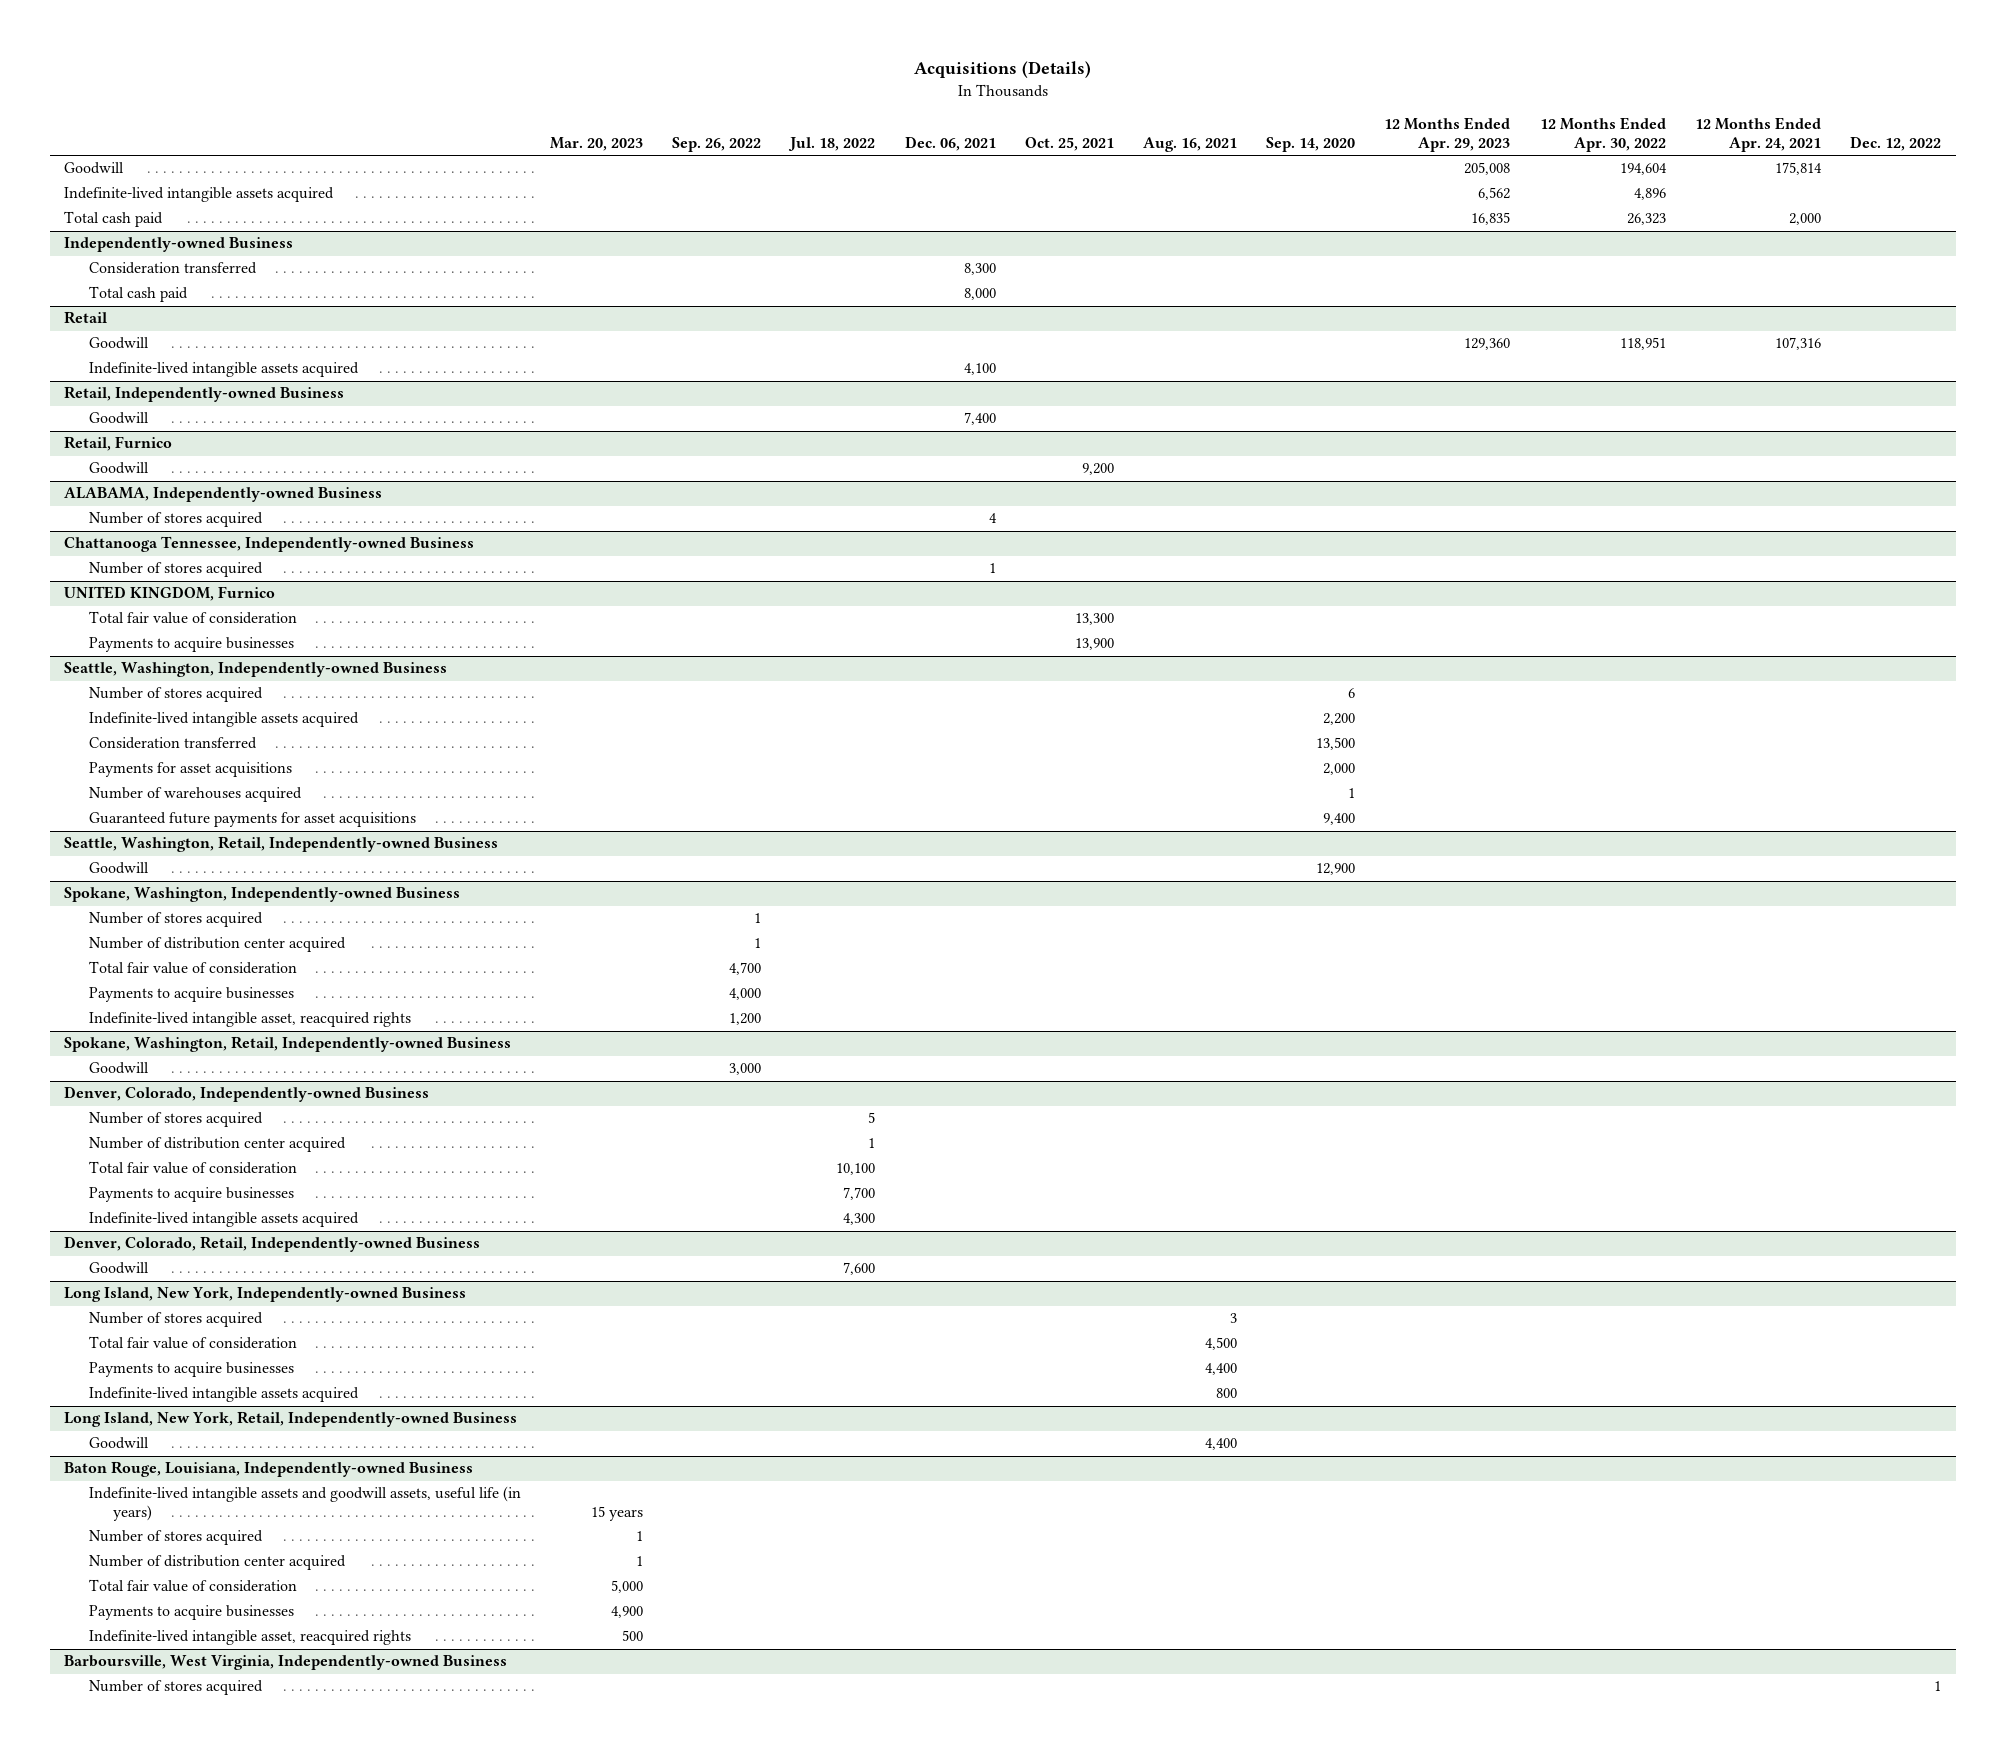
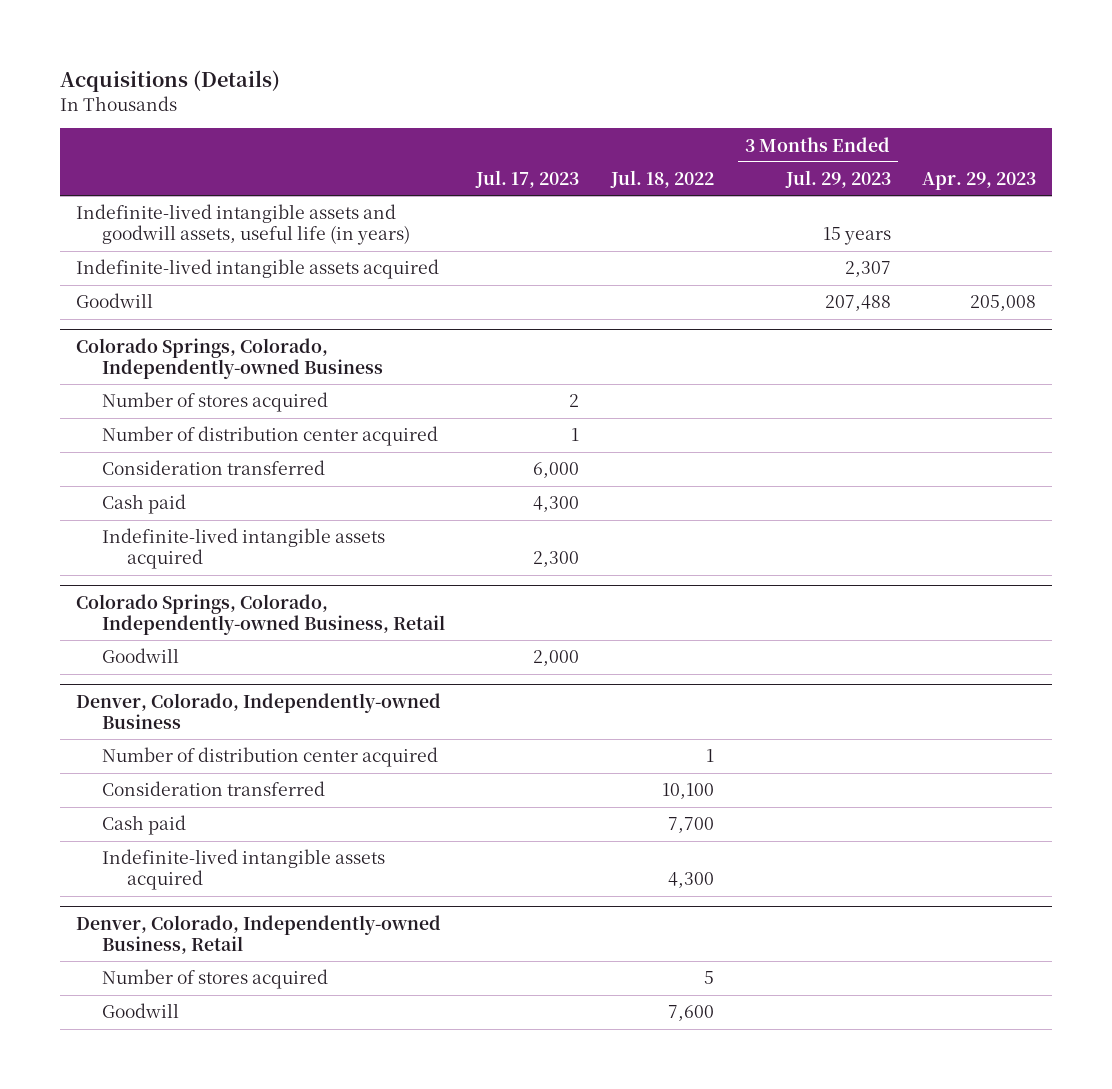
- | Mar. 20, 2023 | Sep. 26, 2022 | Jul. 18, 2022 | Dec. 06, 2021 | Oct. 25, 2021 | Aug. 16, 2021 | Sep. 14, 2020 | 12 Months Ended Apr. 29, 2023 | 12 Months Ended Apr. 30, 2022 | 12 Months Ended Apr. 24, 2021 | Dec. 12, 2022
+ | Jul. 17, 2023 | Jul. 18, 2022 | 3 Months Ended Jul. 29, 2023 | Apr. 29, 2023
+ Indefinite-lived intangible assets and goodwill assets, useful life (in years) | | | 15 years |
- Total cash paid | | | | | | | | 16,835 | 26,323 | 2,000 |
- Independently-owned Business
moved down: Goodwill | | | 207,488 | 205,008
+ Colorado Springs, Colorado, Independently-owned Business
+ Number of stores acquired | 2 | | |
+ Number of distribution center acquired | 1 | | |
- Total cash paid | | | | 8,000 | | | | | | |
- Retail
- Goodwill | | | | | | | | 129,360 | 118,951 | 107,316 |
- Indefinite-lived intangible assets acquired | | | | 4,100 | | | | | | |
- Retail, Independently-owned Business
+ Cash paid | 4,300 | | |
+ Indefinite-lived intangible assets acquired | 2,300 | | |
+ Colorado Springs, Colorado, Independently-owned Business, Retail
- Retail, Furnico
- Goodwill | | | | | 9,200 | | | | | |
- ALABAMA, Independently-owned Business
- Number of stores acquired | | | | 4 | | | | | | |
- Chattanooga Tennessee, Independently-owned Business
- Number of stores acquired | | | | 1 | | | | | | |
- UNITED KINGDOM, Furnico
- Total fair value of consideration | | | | | 13,300 | | | | | |
- Payments to acquire businesses | | | | | 13,900 | | | | | |
- Seattle, Washington, Independently-owned Business
- Number of stores acquired | | | | | | | 6 | | | |
- Indefinite-lived intangible assets acquired | | | | | | | 2,200 | | | |
- Consideration transferred | | | | | | | 13,500 | | | |
- Payments for asset acquisitions | | | | | | | 2,000 | | | |
- Number of warehouses acquired | | | | | | | 1 | | | |
- Guaranteed future payments for asset acquisitions | | | | | | | 9,400 | | | |
- Seattle, Washington, Retail, Independently-owned Business
- Goodwill | | | | | | | 12,900 | | | |
- Spokane, Washington, Independently-owned Business
- Number of stores acquired | | 1 | | | | | | | | |
- Number of distribution center acquired | | 1 | | | | | | | | |
- Total fair value of consideration | | 4,700 | | | | | | | | |
- Payments to acquire businesses | | 4,000 | | | | | | | | |
- Indefinite-lived intangible asset, reacquired rights | | 1,200 | | | | | | | | |
- Spokane, Washington, Retail, Independently-owned Business
- Goodwill | | 3,000 | | | | | | | | |
@ Denver, Colorado, Independently-owned Business
- Number of stores acquired | | | 5 | | | | | | | |
- Total fair value of consideration | | | 10,100 | | | | | | | |
- Payments to acquire businesses | | | 7,700 | | | | | | | |
+ Consideration transferred | | 10,100 | |
+ Cash paid | | 7,700 | |
- Denver, Colorado, Retail, Independently-owned Business
+ Denver, Colorado, Independently-owned Business, Retail
+ Number of stores acquired | | 5 | |
- Long Island, New York, Independently-owned Business
- Number of stores acquired | | | | | | 3 | | | | |
- Total fair value of consideration | | | | | | 4,500 | | | | |
- Payments to acquire businesses | | | | | | 4,400 | | | | |
- Indefinite-lived intangible assets acquired | | | | | | 800 | | | | |
- Long Island, New York, Retail, Independently-owned Business
- Goodwill | | | | | | 4,400 | | | | |
- Baton Rouge, Louisiana, Independently-owned Business
- Indefinite-lived intangible assets and goodwill assets, useful life (in years) | 15 years | | | | | | | | | |
- Number of stores acquired | 1 | | | | | | | | | |
- Number of distribution center acquired | 1 | | | | | | | | | |
- Total fair value of consideration | 5,000 | | | | | | | | | |
- Payments to acquire businesses | 4,900 | | | | | | | | | |
- Indefinite-lived intangible asset, reacquired rights | 500 | | | | | | | | | |
- Barboursville, West Virginia, Independently-owned Business
- Number of stores acquired | | | | | | | | | | | 1

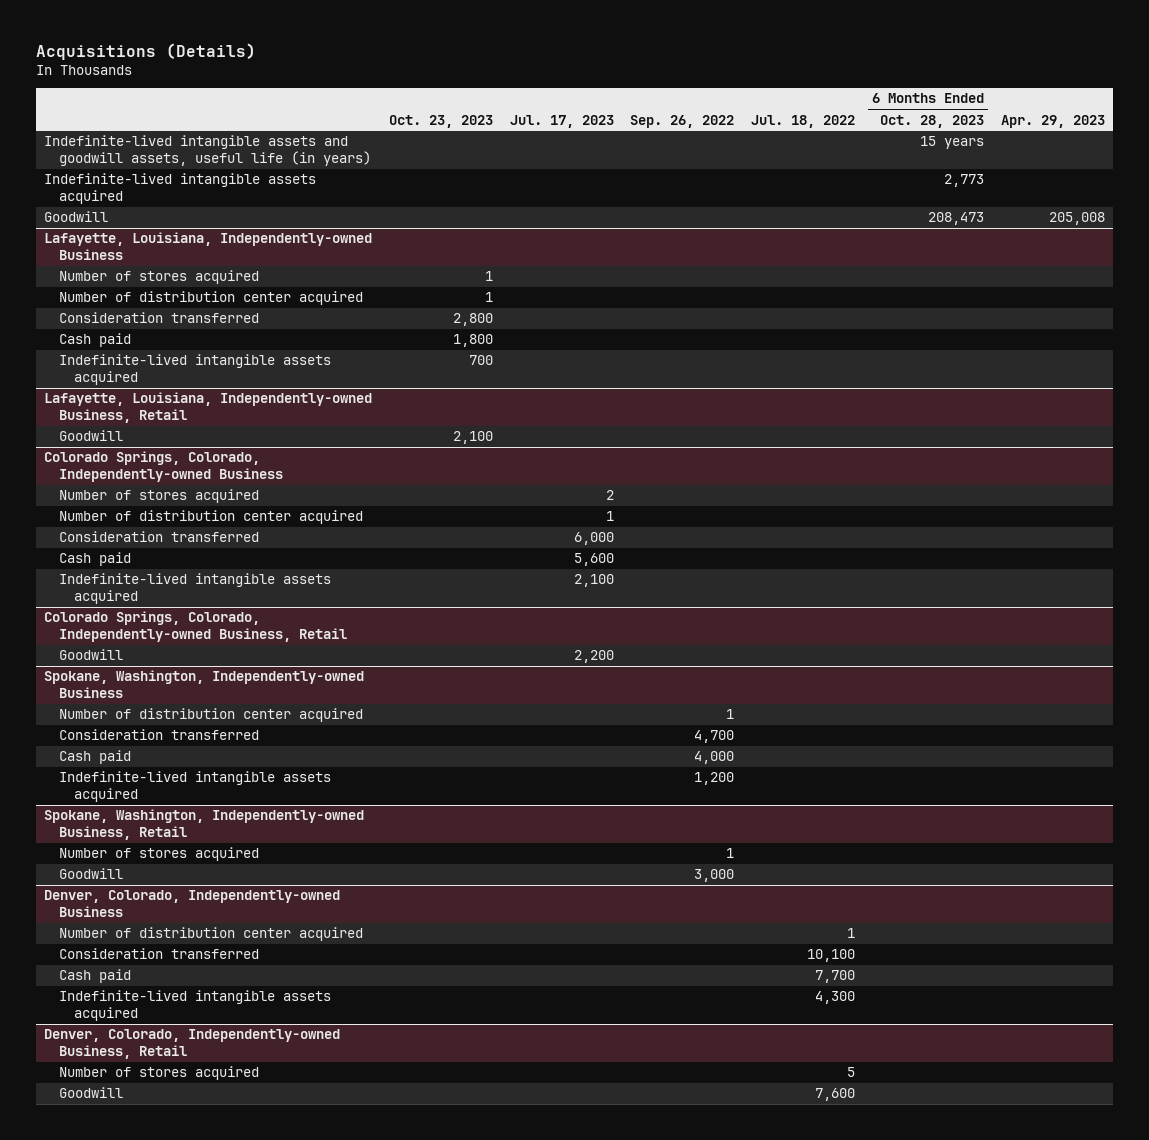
- | Jul. 17, 2023 | Jul. 18, 2022 | 3 Months Ended Jul. 29, 2023 | Apr. 29, 2023
+ | Oct. 23, 2023 | Jul. 17, 2023 | Sep. 26, 2022 | Jul. 18, 2022 | 6 Months Ended Oct. 28, 2023 | Apr. 29, 2023
+ Lafayette, Louisiana, Independently-owned Business
+ Number of stores acquired | 1 | | | | |
+ Number of distribution center acquired | 1 | | | | |
+ Consideration transferred | 2,800 | | | | |
+ Cash paid | 1,800 | | | | |
+ Indefinite-lived intangible assets acquired | 700 | | | | |
+ Lafayette, Louisiana, Independently-owned Business, Retail
+ Goodwill | 2,100 | | | | |
@ Colorado Springs, Colorado, Independently-owned Business
- Cash paid | 4,300 | | |
- Indefinite-lived intangible assets acquired | 2,300 | | |
+ Cash paid | | 5,600 | | | |
+ Indefinite-lived intangible assets acquired | | 2,100 | | | |
@ Colorado Springs, Colorado, Independently-owned Business, Retail
- Goodwill | 2,000 | | |
+ Goodwill | | 2,200 | | | |
+ Spokane, Washington, Independently-owned Business
+ Number of distribution center acquired | | | 1 | | |
+ Consideration transferred | | | 4,700 | | |
+ Cash paid | | | 4,000 | | |
+ Indefinite-lived intangible assets acquired | | | 1,200 | | |
+ Spokane, Washington, Independently-owned Business, Retail
+ Number of stores acquired | | | 1 | | |
+ Goodwill | | | 3,000 | | |

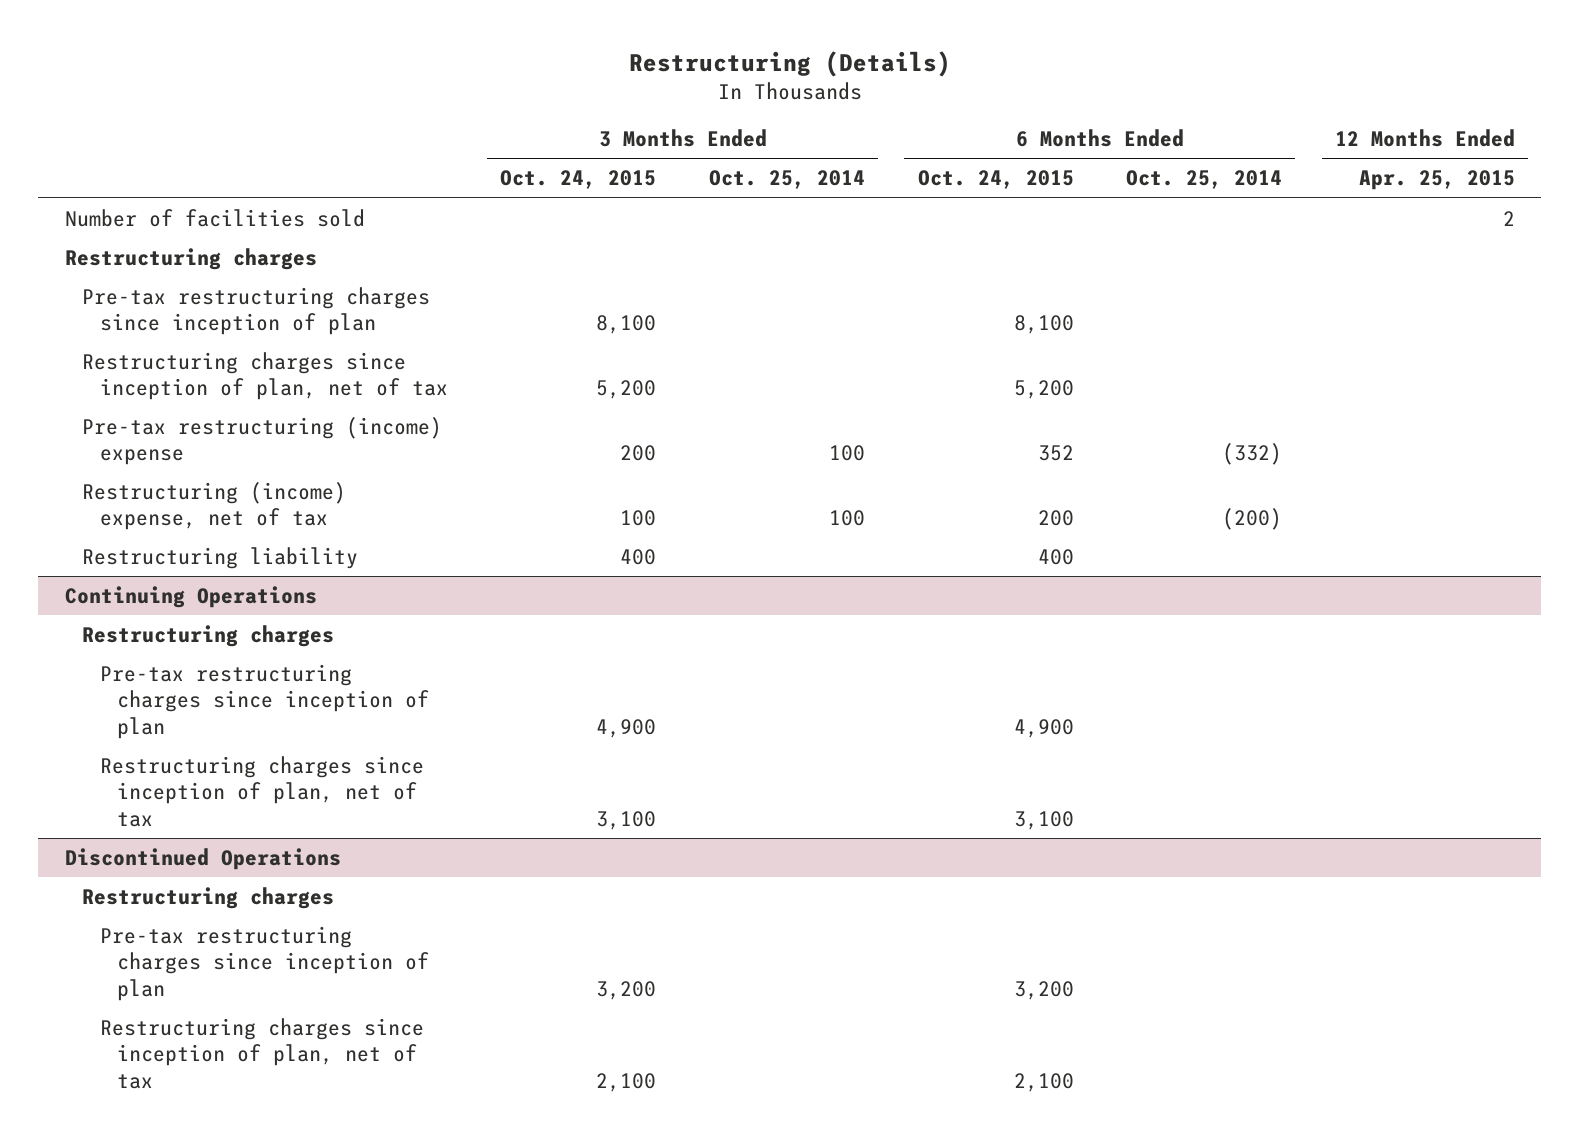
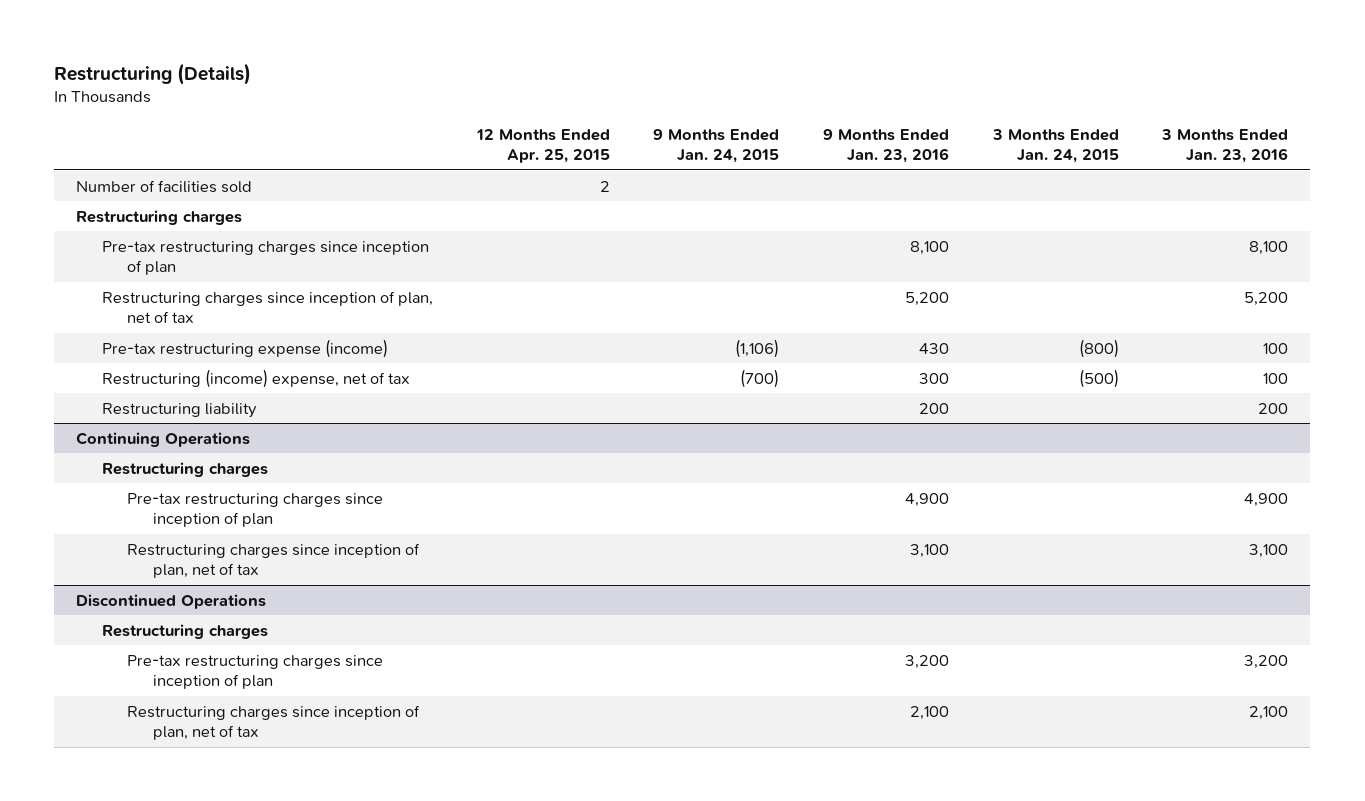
- | 3 Months Ended Oct. 24, 2015 | 3 Months Ended Oct. 25, 2014 | 6 Months Ended Oct. 24, 2015 | 6 Months Ended Oct. 25, 2014 | 12 Months Ended Apr. 25, 2015
+ | 12 Months Ended Apr. 25, 2015 | 9 Months Ended Jan. 24, 2015 | 9 Months Ended Jan. 23, 2016 | 3 Months Ended Jan. 24, 2015 | 3 Months Ended Jan. 23, 2016
- Pre-tax restructuring (income) expense | 200 | 100 | 352 | (332) |
+ Pre-tax restructuring expense (income) | | (1,106) | 430 | (800) | 100

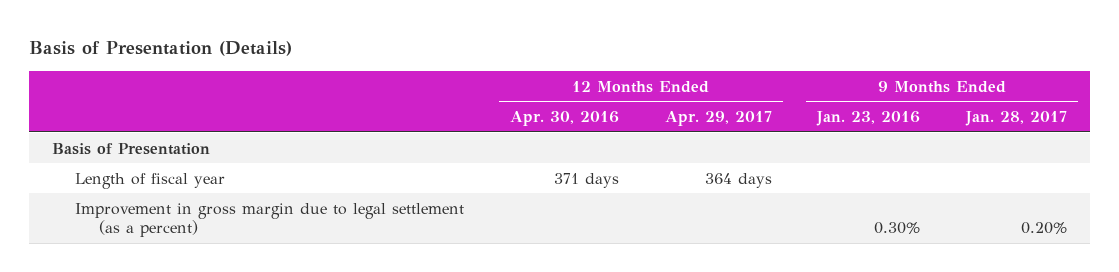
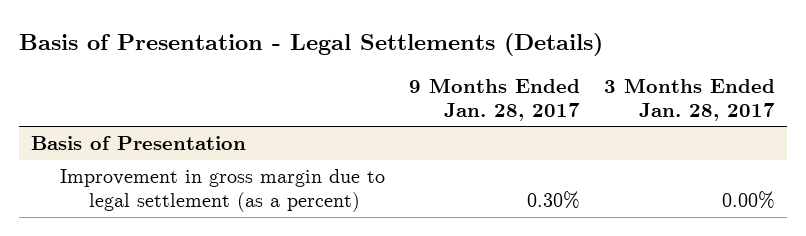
- Basis of Presentation (Details)
+ Basis of Presentation - Legal Settlements (Details)
- | 12 Months Ended Apr. 30, 2016 | 12 Months Ended Apr. 29, 2017 | 9 Months Ended Jan. 23, 2016 | 9 Months Ended Jan. 28, 2017
+ | 9 Months Ended Jan. 28, 2017 | 3 Months Ended Jan. 28, 2017
- Length of fiscal year | 371 days | 364 days | |
- Improvement in gross margin due to legal settlement (as a percent) | | | 0.30% | 0.20%
+ Improvement in gross margin due to legal settlement (as a percent) | 0.30% | 0.00%

